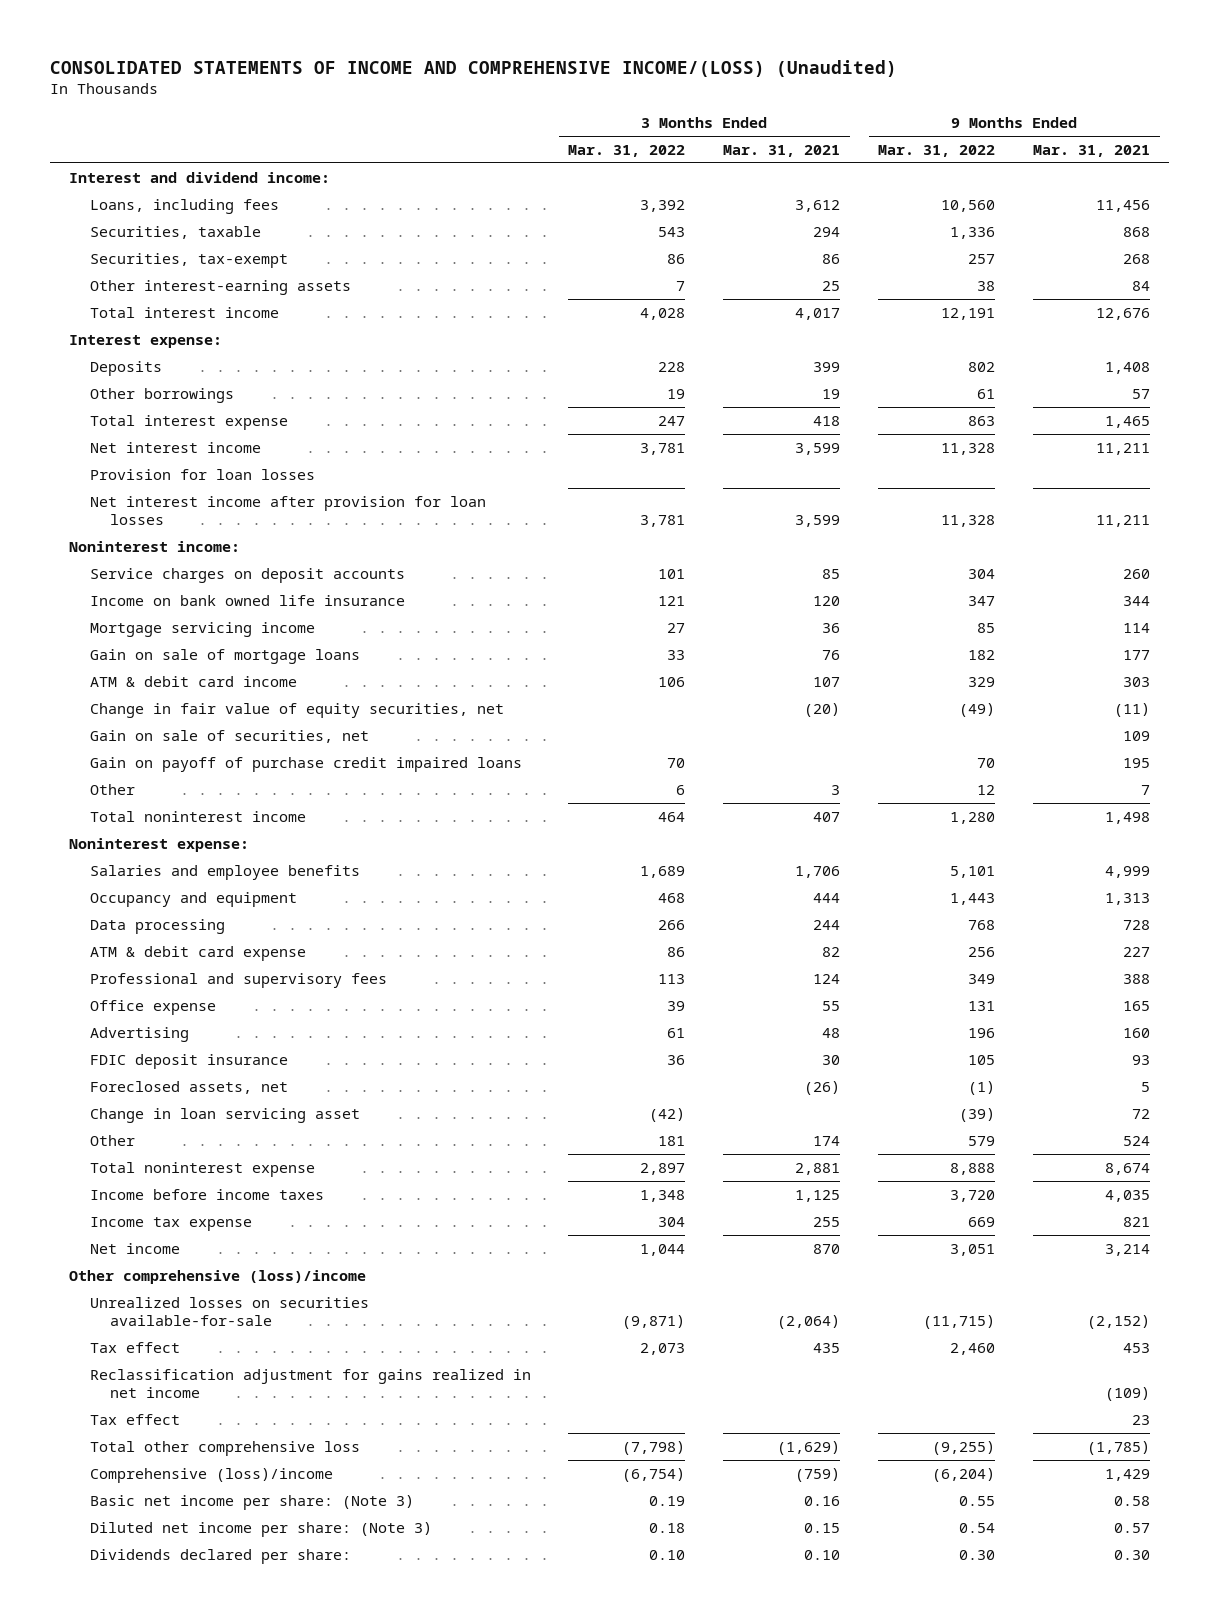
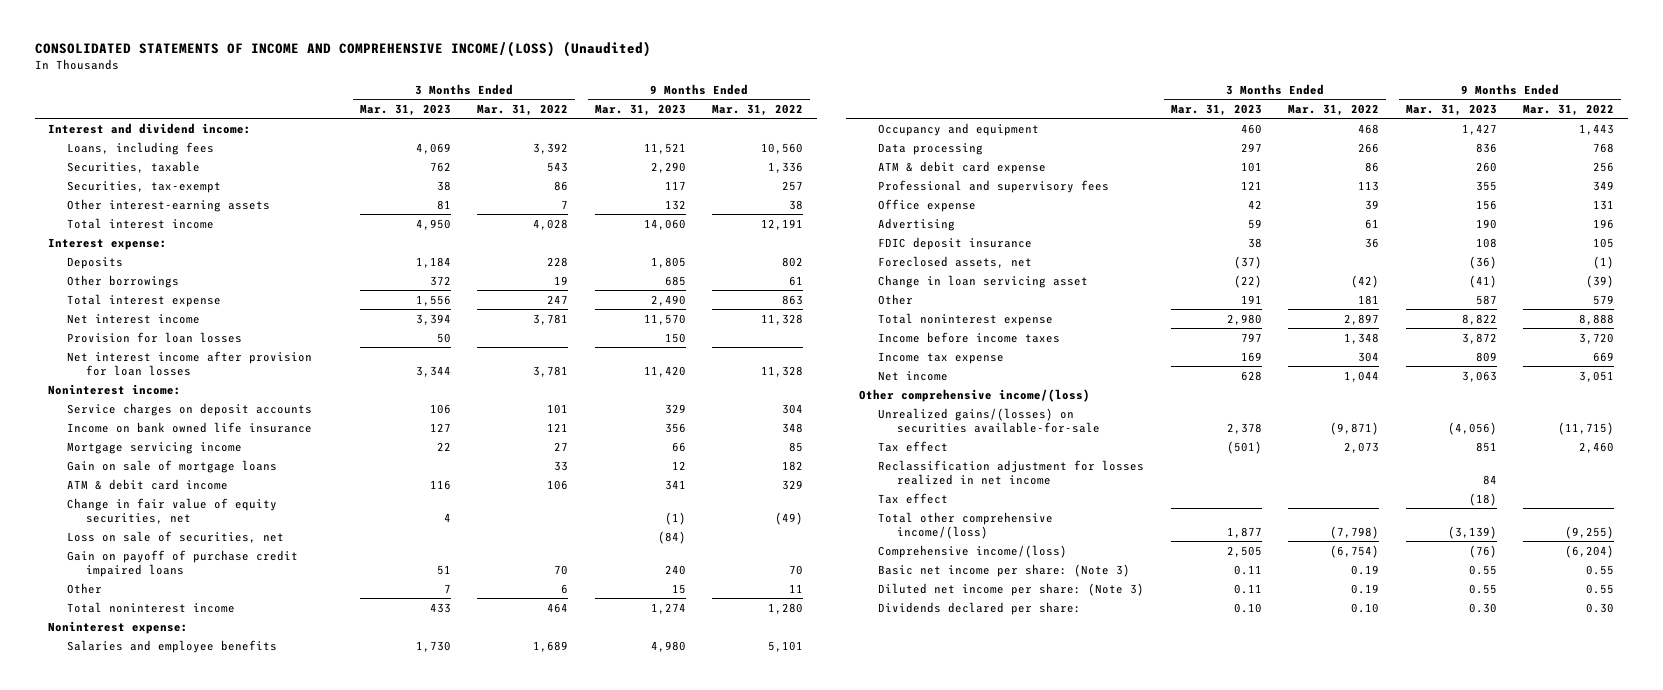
- | 3 Months Ended Mar. 31, 2022 | 3 Months Ended Mar. 31, 2021 | 9 Months Ended Mar. 31, 2022 | 9 Months Ended Mar. 31, 2021
+ | 3 Months Ended Mar. 31, 2023 | 3 Months Ended Mar. 31, 2022 | 9 Months Ended Mar. 31, 2023 | 9 Months Ended Mar. 31, 2022
- Income on bank owned life insurance | 121 | 120 | 347 | 344
+ Income on bank owned life insurance | 127 | 121 | 356 | 348
- Gain on sale of securities, net | | | | 109
+ Loss on sale of securities, net | | | (84) |
- Other | 6 | 3 | 12 | 7
+ Other | 7 | 6 | 15 | 11
- Other comprehensive (loss)/income
- Unrealized losses on securities available-for-sale | (9,871) | (2,064) | (11,715) | (2,152)
+ Other comprehensive income/(loss)
+ Unrealized gains/(losses) on securities available-for-sale | 2,378 | (9,871) | (4,056) | (11,715)
- Reclassification adjustment for gains realized in net income | | | | (109)
+ Reclassification adjustment for losses realized in net income | | | 84 |
- Total other comprehensive loss | (7,798) | (1,629) | (9,255) | (1,785)
- Comprehensive (loss)/income | (6,754) | (759) | (6,204) | 1,429
+ Total other comprehensive income/(loss) | 1,877 | (7,798) | (3,139) | (9,255)
+ Comprehensive income/(loss) | 2,505 | (6,754) | (76) | (6,204)
- Diluted net income per share: (Note 3) | 0.18 | 0.15 | 0.54 | 0.57
+ Diluted net income per share: (Note 3) | 0.11 | 0.19 | 0.55 | 0.55

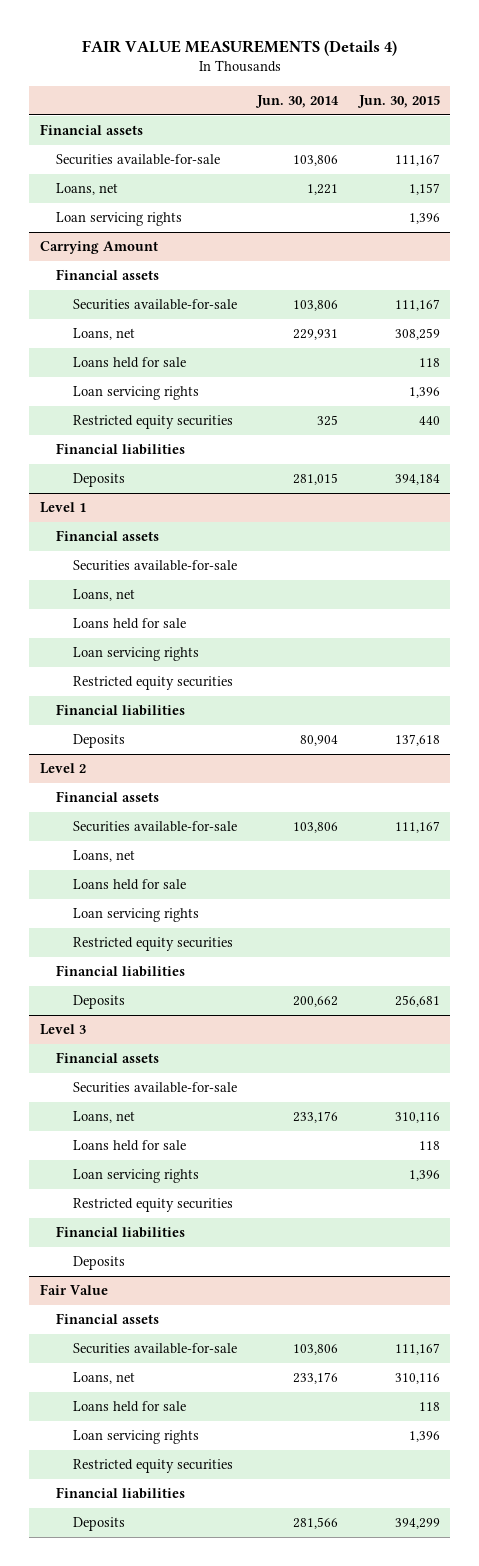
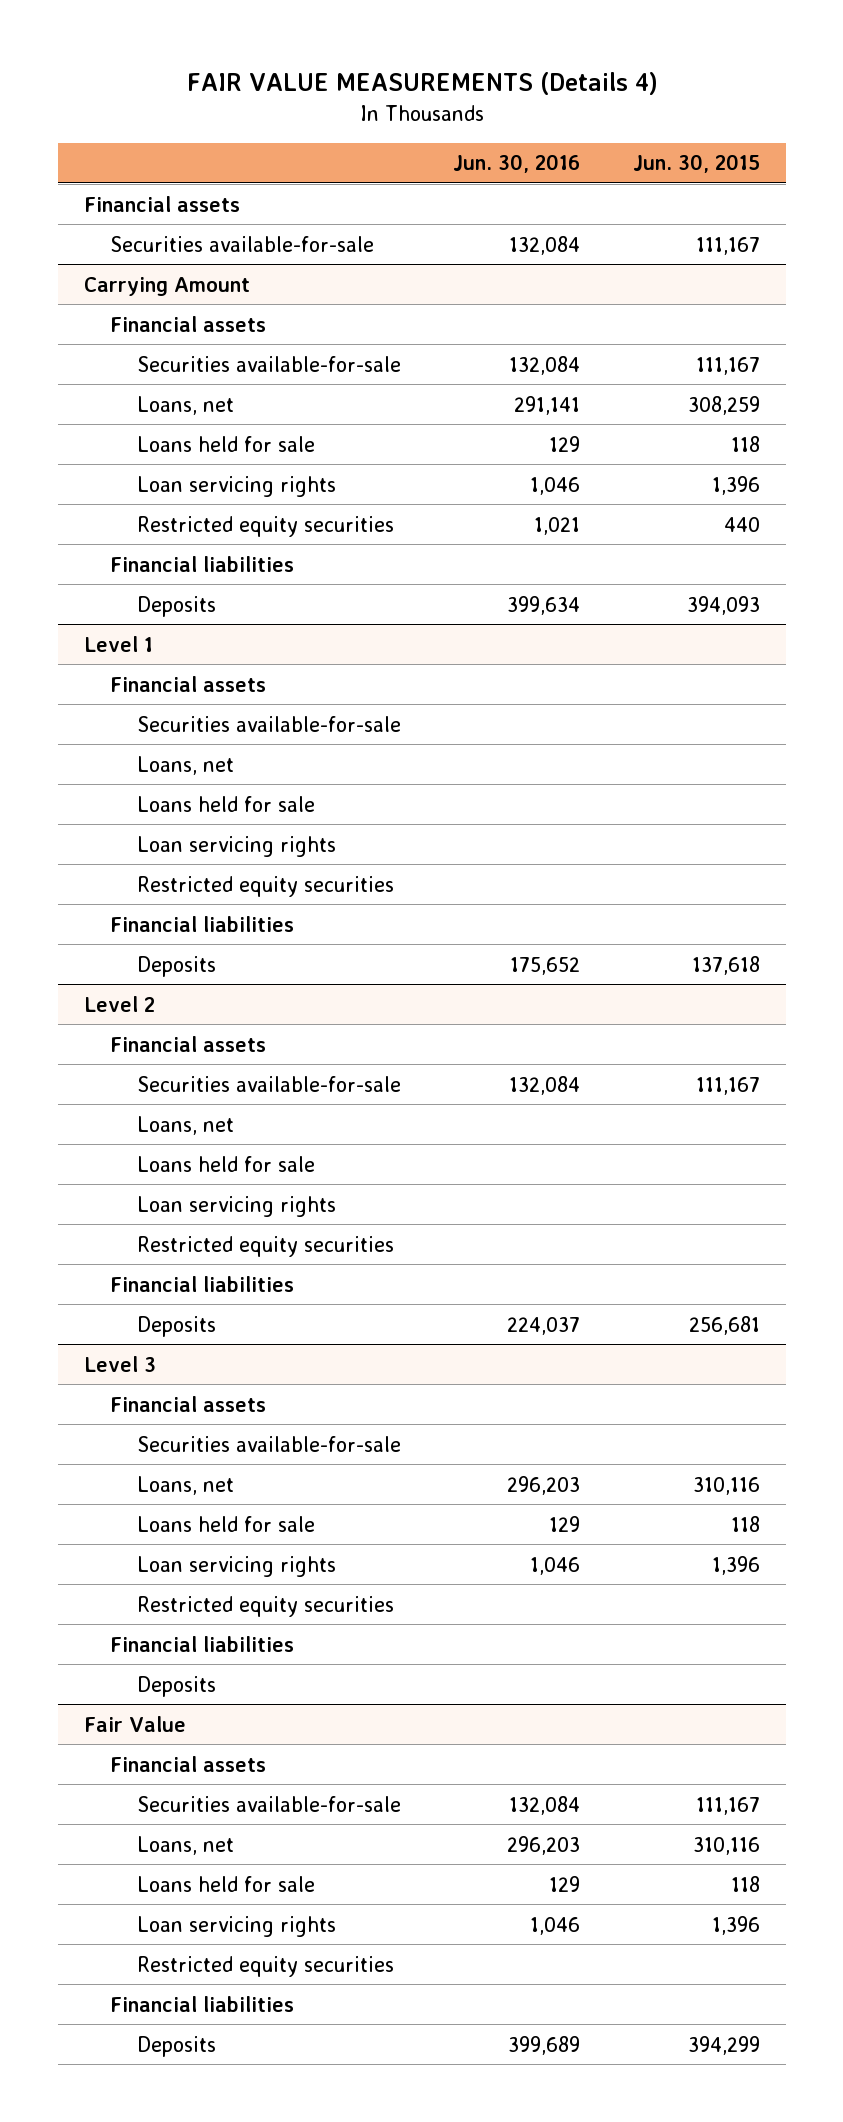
- | Jun. 30, 2014 | Jun. 30, 2015
+ | Jun. 30, 2016 | Jun. 30, 2015
- Loans, net | 1,221 | 1,157
- Loan servicing rights | | 1,396
@ Carrying Amount
- Deposits | 281,015 | 394,184
+ Deposits | 399,634 | 394,093

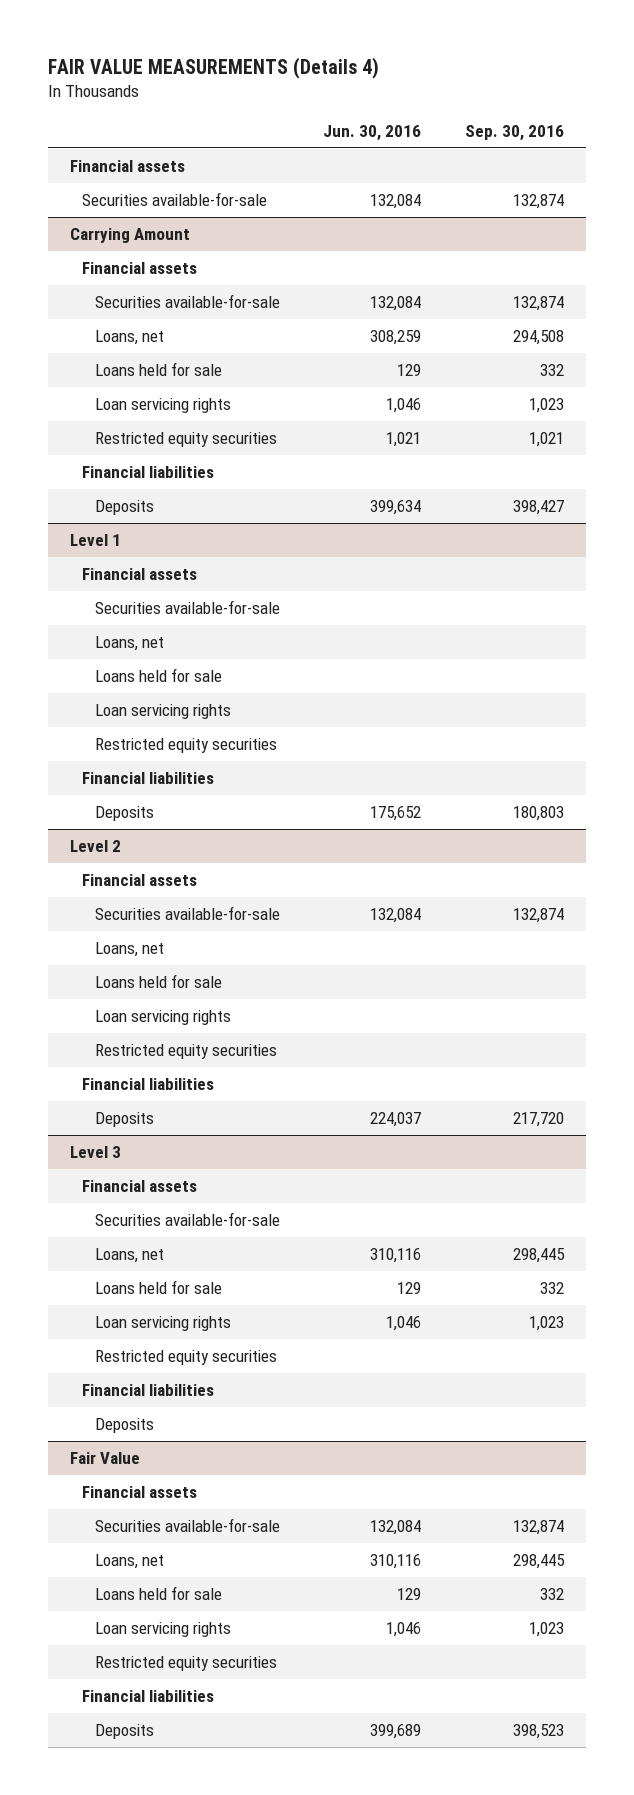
- | Jun. 30, 2016 | Jun. 30, 2015
+ | Jun. 30, 2016 | Sep. 30, 2016
@ Carrying Amount
- Loans, net | 291,141 | 308,259
+ Loans, net | 308,259 | 294,508
@ Level 3
- Loans, net | 296,203 | 310,116
+ Loans, net | 310,116 | 298,445
@ Fair Value
- Loans, net | 296,203 | 310,116
+ Loans, net | 310,116 | 298,445

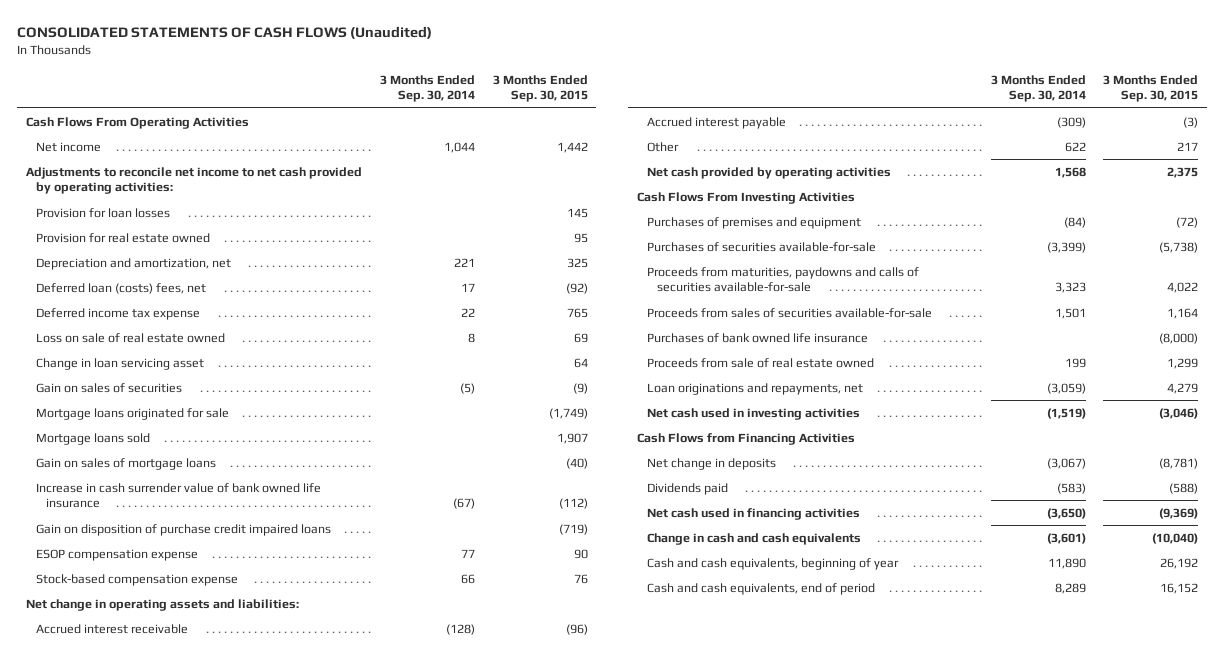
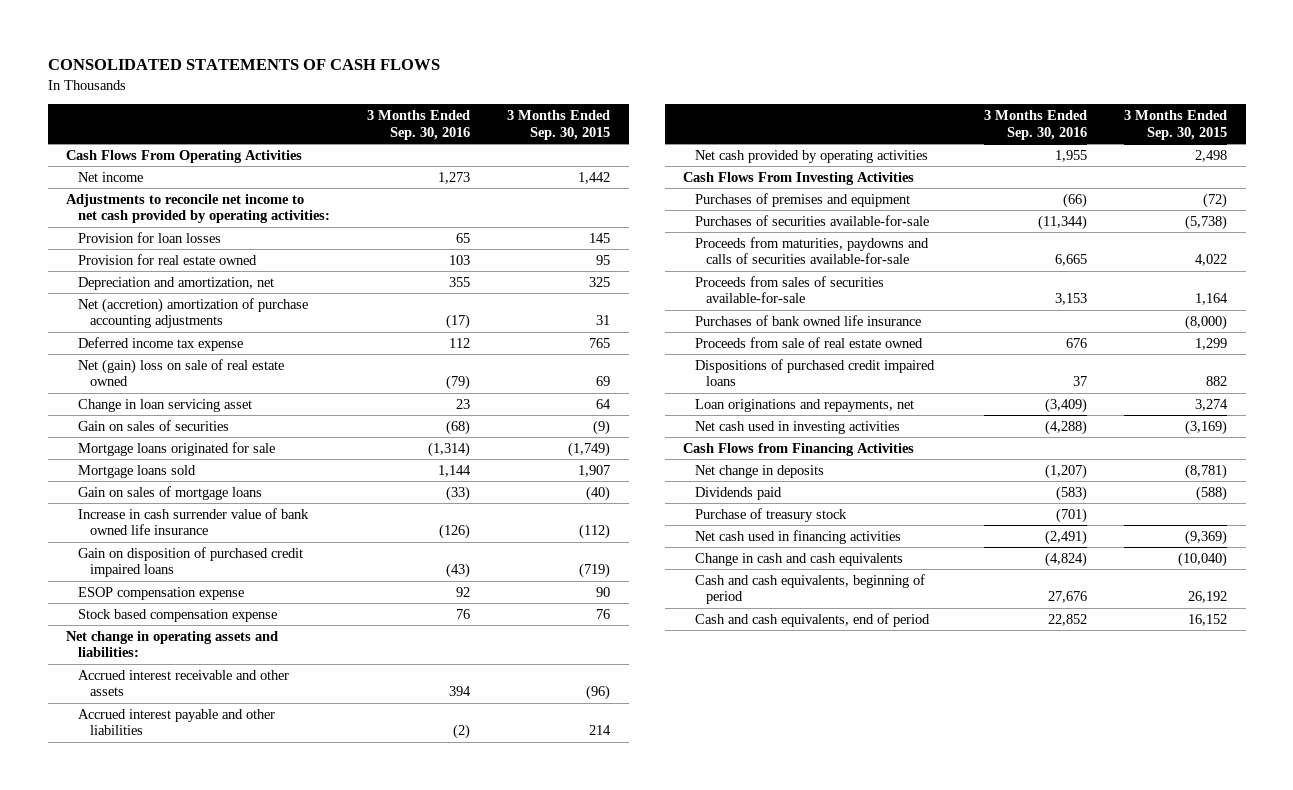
- CONSOLIDATED STATEMENTS OF CASH FLOWS (Unaudited)
+ CONSOLIDATED STATEMENTS OF CASH FLOWS
- | 3 Months Ended Sep. 30, 2014 | 3 Months Ended Sep. 30, 2015
+ | 3 Months Ended Sep. 30, 2016 | 3 Months Ended Sep. 30, 2015
- Deferred loan (costs) fees, net | 17 | (92)
+ Net (accretion) amortization of purchase accounting adjustments | (17) | 31
- Loss on sale of real estate owned | 8 | 69
+ Net (gain) loss on sale of real estate owned | (79) | 69
- Gain on disposition of purchase credit impaired loans | | (719)
+ Gain on disposition of purchased credit impaired loans | (43) | (719)
- Stock-based compensation expense | 66 | 76
+ Stock based compensation expense | 76 | 76
- Accrued interest receivable | (128) | (96)
- Accrued interest payable | (309) | (3)
- Other | 622 | 217
- Net cash provided by operating activities | 1,568 | 2,375
+ Accrued interest receivable and other assets | 394 | (96)
+ Accrued interest payable and other liabilities | (2) | 214
+ Net cash provided by operating activities | 1,955 | 2,498
- Loan originations and repayments, net | (3,059) | 4,279
- Net cash used in investing activities | (1,519) | (3,046)
+ Dispositions of purchased credit impaired loans | 37 | 882
+ Loan originations and repayments, net | (3,409) | 3,274
+ Net cash used in investing activities | (4,288) | (3,169)
+ Purchase of treasury stock | (701) |
- Cash and cash equivalents, beginning of year | 11,890 | 26,192
+ Cash and cash equivalents, beginning of period | 27,676 | 26,192

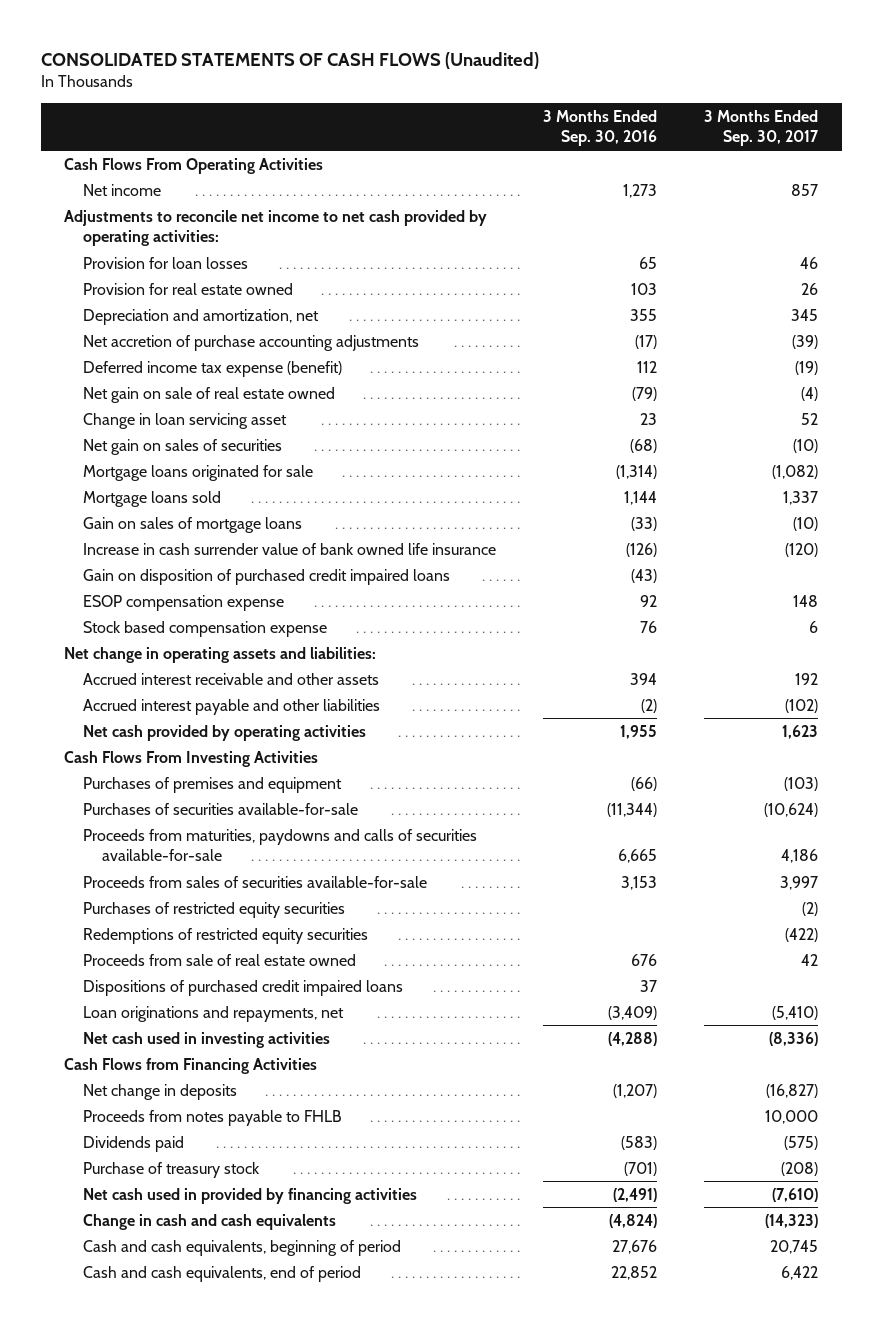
- CONSOLIDATED STATEMENTS OF CASH FLOWS
+ CONSOLIDATED STATEMENTS OF CASH FLOWS (Unaudited)
- | 3 Months Ended Sep. 30, 2016 | 3 Months Ended Sep. 30, 2015
+ | 3 Months Ended Sep. 30, 2016 | 3 Months Ended Sep. 30, 2017
- Net (accretion) amortization of purchase accounting adjustments | (17) | 31
- Deferred income tax expense | 112 | 765
- Net (gain) loss on sale of real estate owned | (79) | 69
+ Net accretion of purchase accounting adjustments | (17) | (39)
+ Deferred income tax expense (benefit) | 112 | (19)
+ Net gain on sale of real estate owned | (79) | (4)
- Gain on sales of securities | (68) | (9)
+ Net gain on sales of securities | (68) | (10)
- Purchases of bank owned life insurance | | (8,000)
+ Purchases of restricted equity securities | | (2)
+ Redemptions of restricted equity securities | | (422)
+ Proceeds from notes payable to FHLB | | 10,000
- Net cash used in financing activities | (2,491) | (9,369)
+ Net cash used in provided by financing activities | (2,491) | (7,610)

